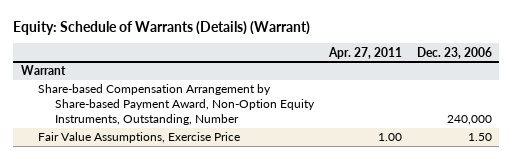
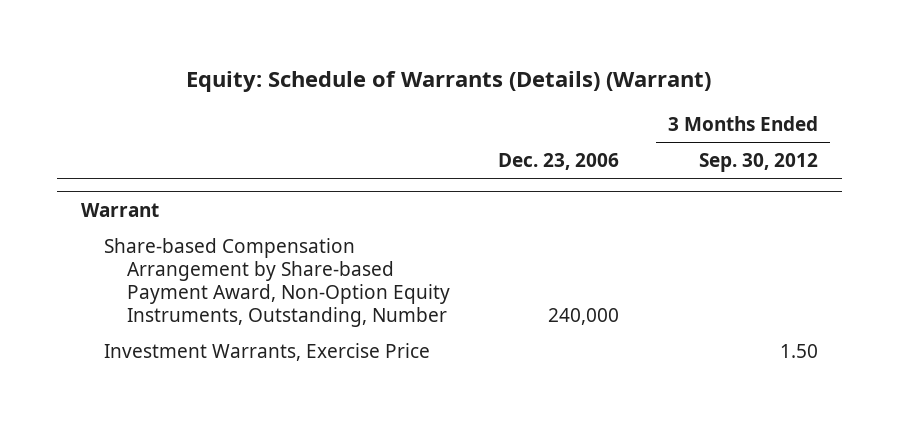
- | Apr. 27, 2011 | Dec. 23, 2006
+ | Dec. 23, 2006 | 3 Months Ended Sep. 30, 2012
@ Warrant
- Fair Value Assumptions, Exercise Price | 1.00 | 1.50
+ Investment Warrants, Exercise Price | | 1.50

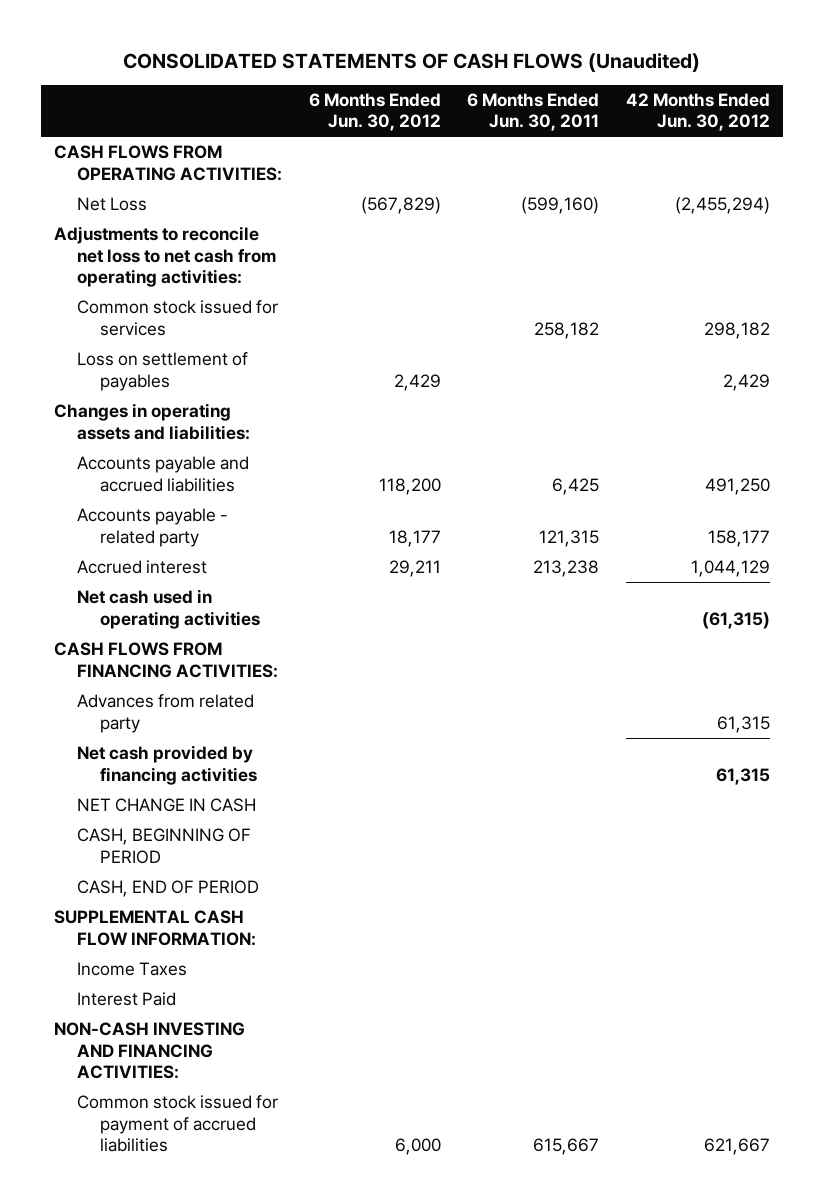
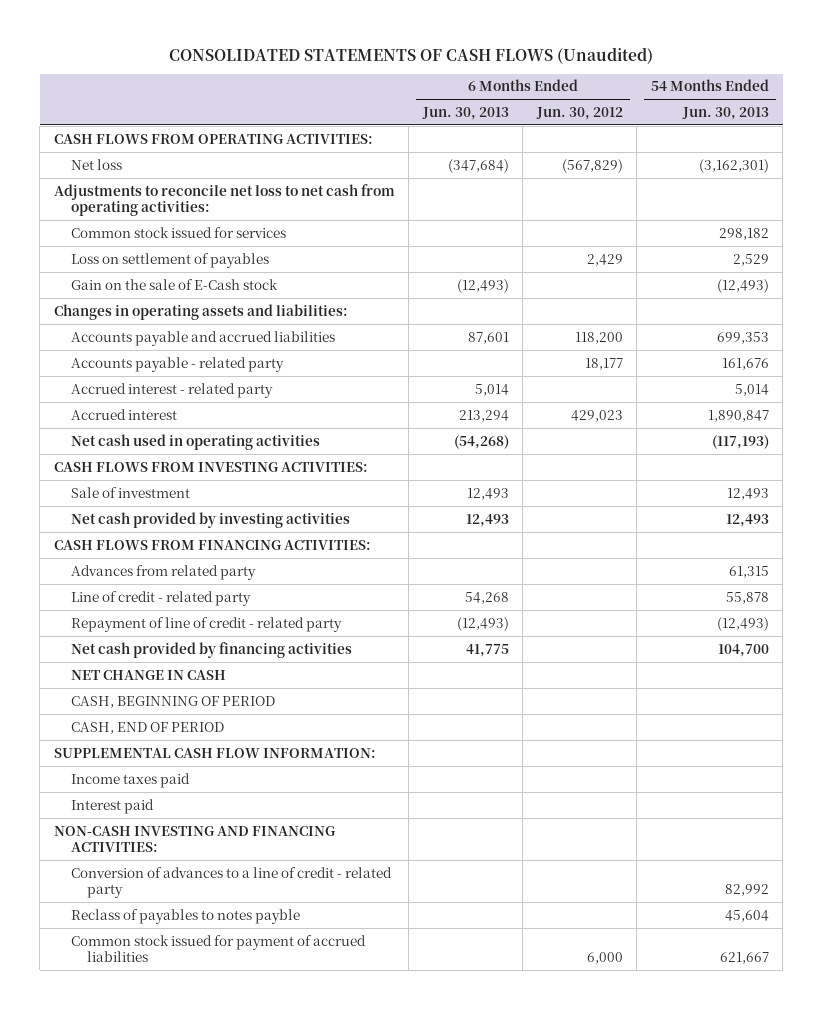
- | 6 Months Ended Jun. 30, 2012 | 6 Months Ended Jun. 30, 2011 | 42 Months Ended Jun. 30, 2012
+ | 6 Months Ended Jun. 30, 2013 | 6 Months Ended Jun. 30, 2012 | 54 Months Ended Jun. 30, 2013
- Net Loss | (567,829) | (599,160) | (2,455,294)
+ Net loss | (347,684) | (567,829) | (3,162,301)
+ Gain on the sale of E-Cash stock | (12,493) | | (12,493)
- Accrued interest | 29,211 | 213,238 | 1,044,129
+ Accrued interest - related party | 5,014 | | 5,014
+ Accrued interest | 213,294 | 429,023 | 1,890,847
+ CASH FLOWS FROM INVESTING ACTIVITIES:
+ Sale of investment | 12,493 | | 12,493
+ Net cash provided by investing activities | 12,493 | | 12,493
+ Line of credit - related party | 54,268 | | 55,878
+ Repayment of line of credit - related party | (12,493) | | (12,493)
- Income Taxes
- Interest Paid
+ Income taxes paid
+ Interest paid
+ Conversion of advances to a line of credit - related party | | | 82,992
+ Reclass of payables to notes payble | | | 45,604

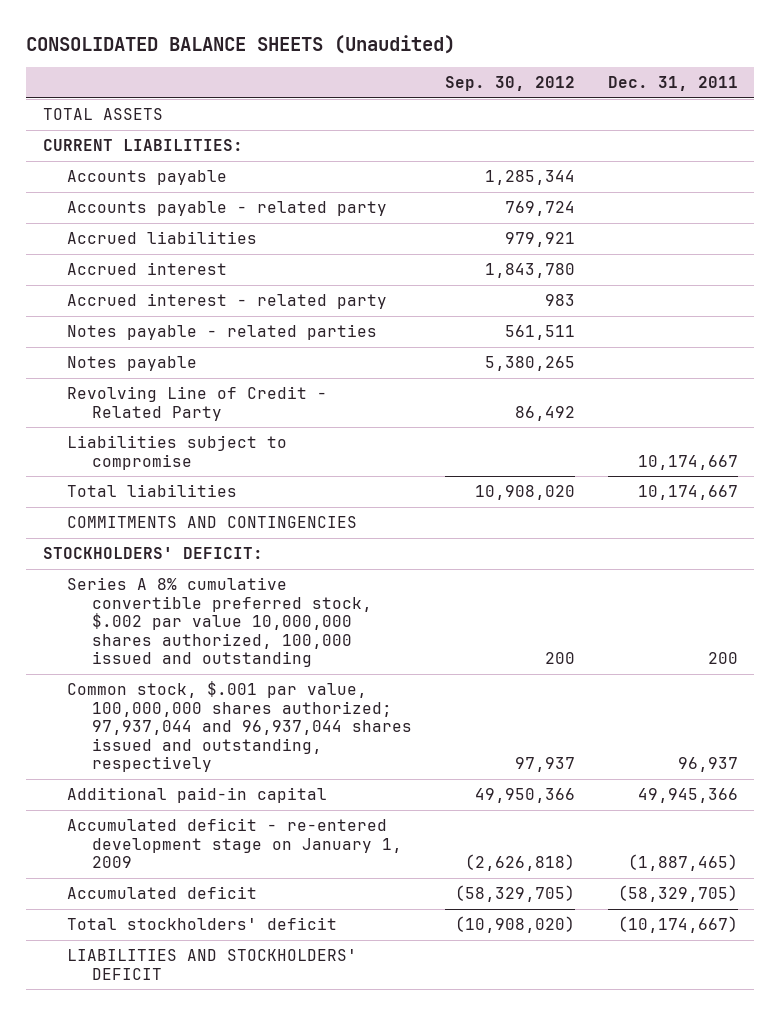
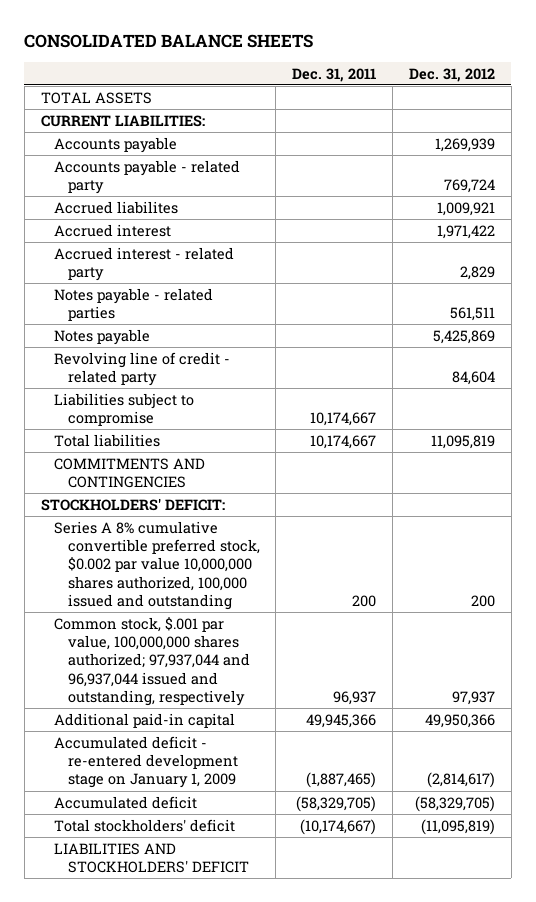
- CONSOLIDATED BALANCE SHEETS (Unaudited)
+ CONSOLIDATED BALANCE SHEETS
- | Sep. 30, 2012 | Dec. 31, 2011
+ | Dec. 31, 2011 | Dec. 31, 2012
- Accrued liabilities | 979,921 |
+ Accrued liabilites | | 1,009,921
- Revolving Line of Credit - Related Party | 86,492 |
+ Revolving line of credit - related party | | 84,604
- Series A 8% cumulative convertible preferred stock, $.002 par value 10,000,000 shares authorized, 100,000 issued and outstanding | 200 | 200
- Common stock, $.001 par value, 100,000,000 shares authorized; 97,937,044 and 96,937,044 shares issued and outstanding, respectively | 97,937 | 96,937
+ Series A 8% cumulative convertible preferred stock, $0.002 par value 10,000,000 shares authorized, 100,000 issued and outstanding | 200 | 200
+ Common stock, $.001 par value, 100,000,000 shares authorized; 97,937,044 and 96,937,044 issued and outstanding, respectively | 96,937 | 97,937

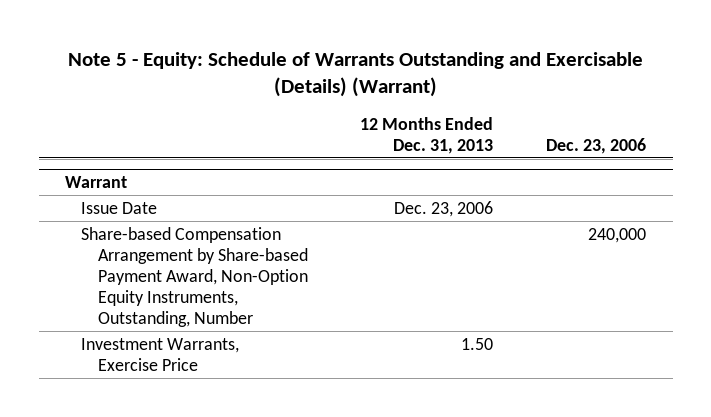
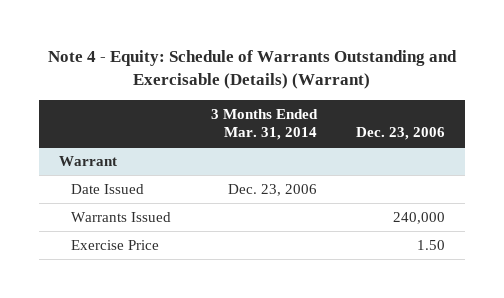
- Note 5 - Equity: Schedule of Warrants Outstanding and Exercisable (Details) (Warrant)
+ Note 4 - Equity: Schedule of Warrants Outstanding and Exercisable (Details) (Warrant)
- | 12 Months Ended Dec. 31, 2013 | Dec. 23, 2006
+ | 3 Months Ended Mar. 31, 2014 | Dec. 23, 2006
@ Warrant
- Issue Date | Dec. 23, 2006 |
- Share-based Compensation Arrangement by Share-based Payment Award, Non-Option Equity Instruments, Outstanding, Number | | 240,000
- Investment Warrants, Exercise Price | 1.50 |
+ Date Issued | Dec. 23, 2006 |
+ Warrants Issued | | 240,000
+ Exercise Price | | 1.50

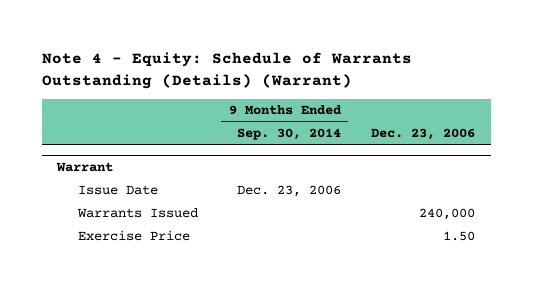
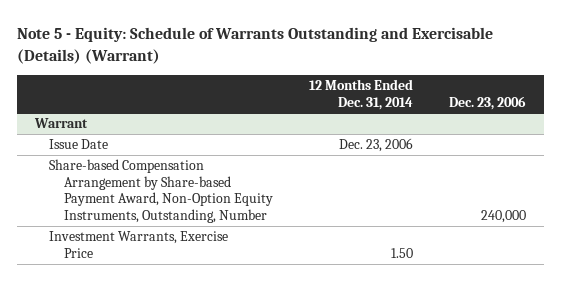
- Note 4 - Equity: Schedule of Warrants Outstanding (Details) (Warrant)
+ Note 5 - Equity: Schedule of Warrants Outstanding and Exercisable (Details) (Warrant)
- | 9 Months Ended Sep. 30, 2014 | Dec. 23, 2006
+ | 12 Months Ended Dec. 31, 2014 | Dec. 23, 2006
@ Warrant
- Warrants Issued | | 240,000
- Exercise Price | | 1.50
+ Share-based Compensation Arrangement by Share-based Payment Award, Non-Option Equity Instruments, Outstanding, Number | | 240,000
+ Investment Warrants, Exercise Price | 1.50 |

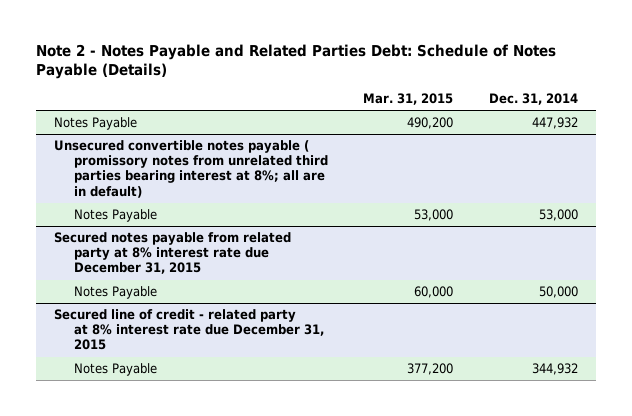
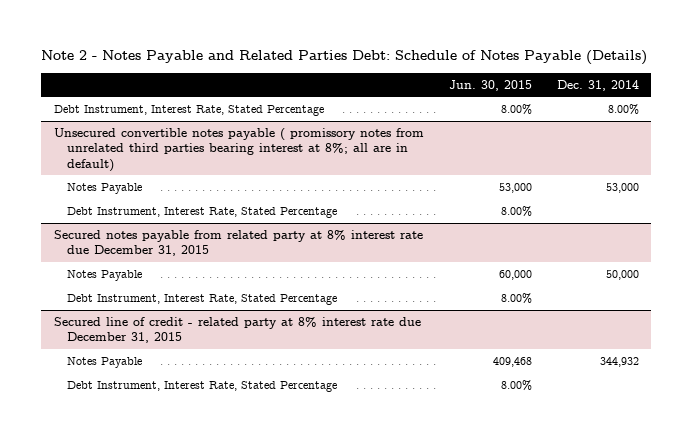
- | Mar. 31, 2015 | Dec. 31, 2014
+ | Jun. 30, 2015 | Dec. 31, 2014
- Notes Payable | 490,200 | 447,932
+ Debt Instrument, Interest Rate, Stated Percentage | 8.00% | 8.00%
@ Unsecured convertible notes payable ( promissory notes from unrelated third parties bearing interest at 8%; all are in default)
+ Debt Instrument, Interest Rate, Stated Percentage | 8.00% |
@ Secured notes payable from related party at 8% interest rate due December 31, 2015
+ Debt Instrument, Interest Rate, Stated Percentage | 8.00% |
@ Secured line of credit - related party at 8% interest rate due December 31, 2015
+ Debt Instrument, Interest Rate, Stated Percentage | 8.00% |

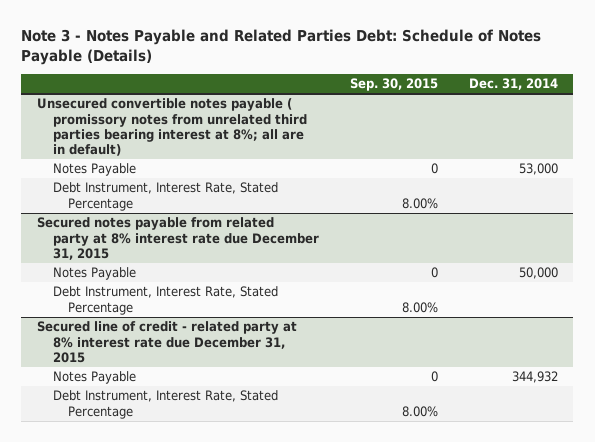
- Note 2 - Notes Payable and Related Parties Debt: Schedule of Notes Payable (Details)
+ Note 3 - Notes Payable and Related Parties Debt: Schedule of Notes Payable (Details)
- | Jun. 30, 2015 | Dec. 31, 2014
+ | Sep. 30, 2015 | Dec. 31, 2014
- Debt Instrument, Interest Rate, Stated Percentage | 8.00% | 8.00%

